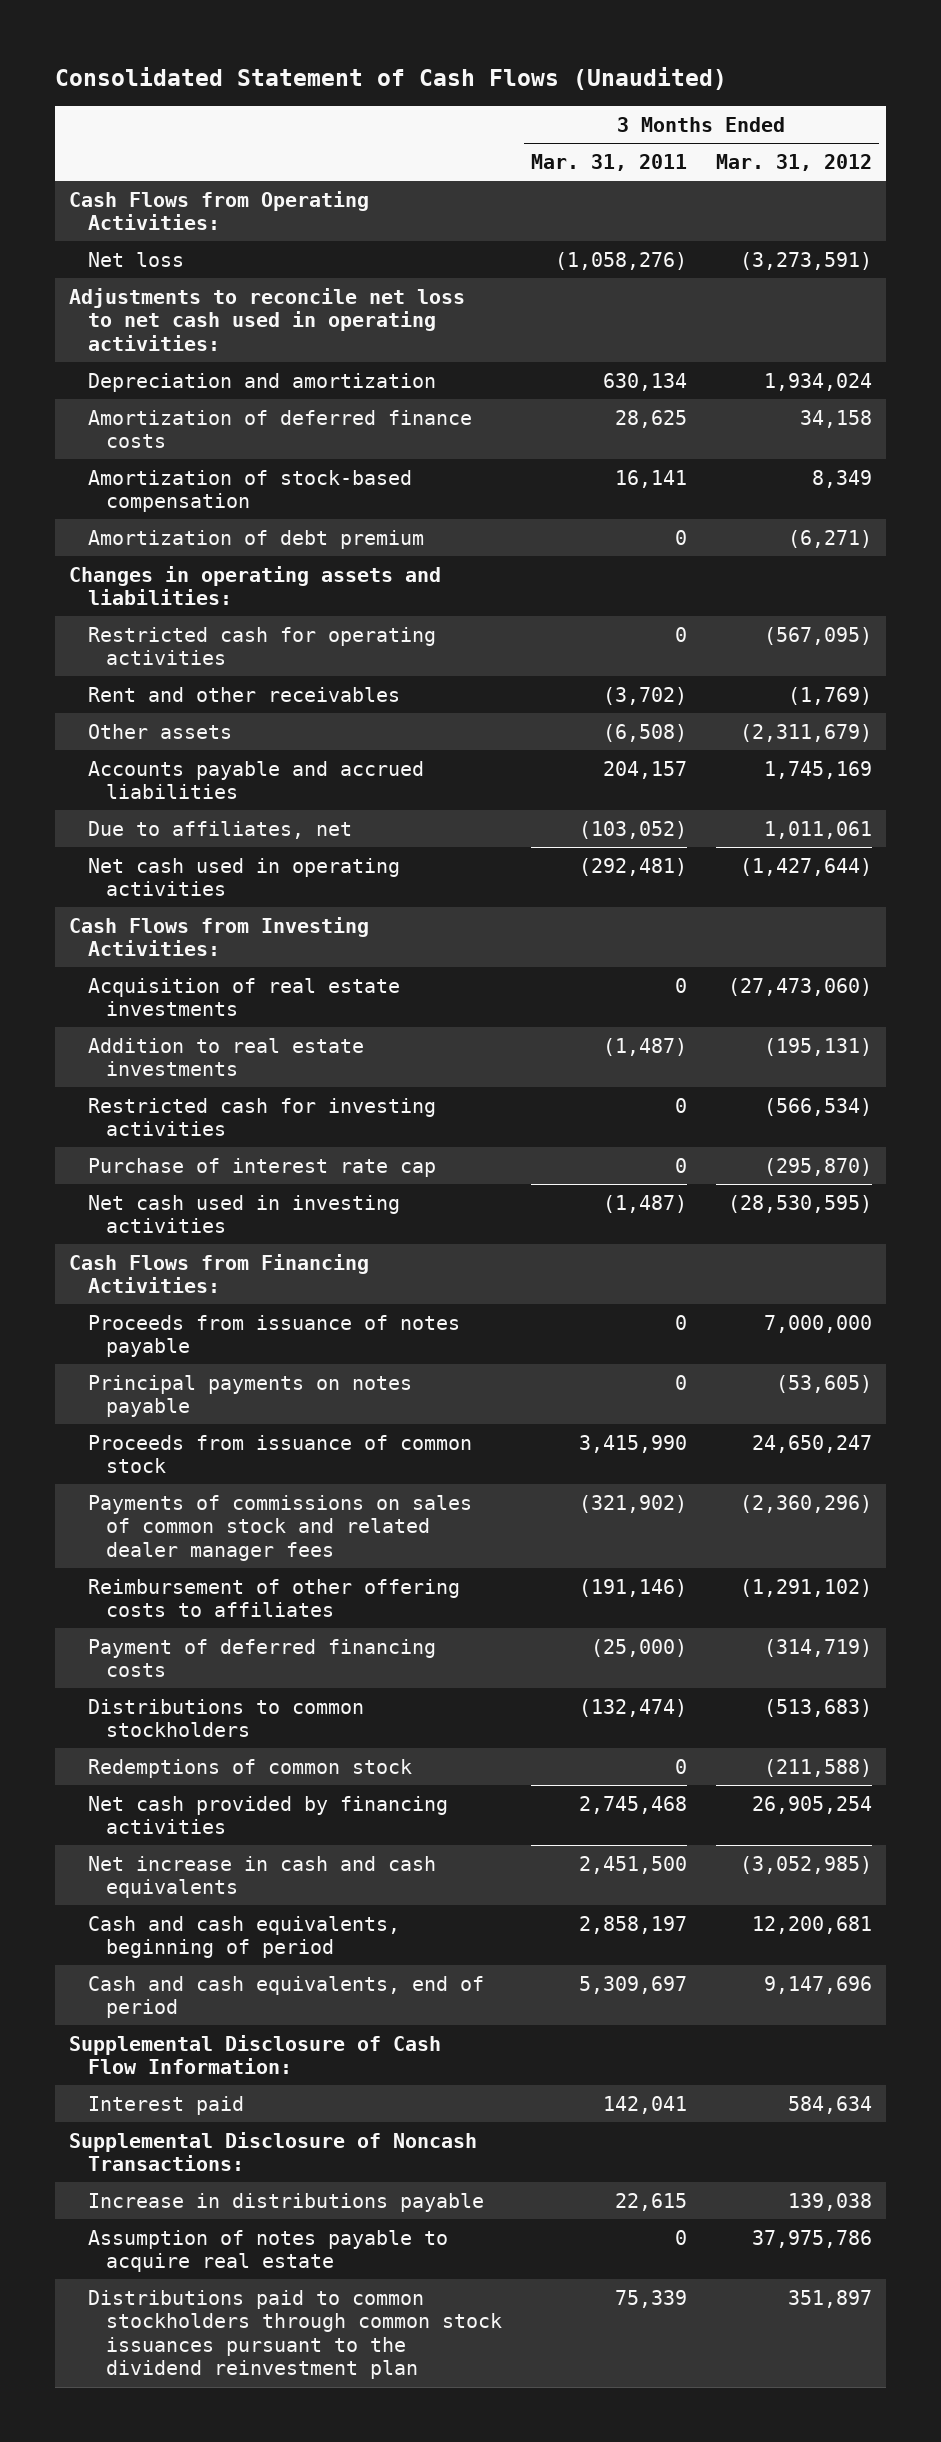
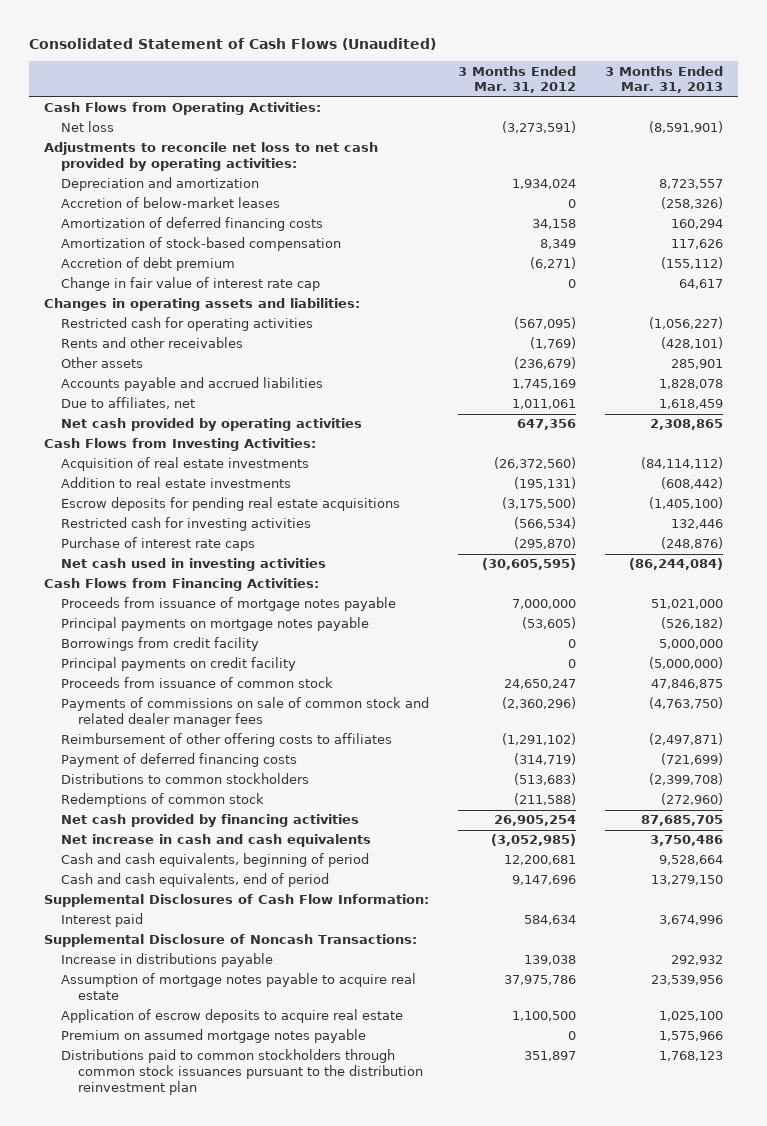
- | 3 Months Ended Mar. 31, 2011 | 3 Months Ended Mar. 31, 2012
+ | 3 Months Ended Mar. 31, 2012 | 3 Months Ended Mar. 31, 2013
- Adjustments to reconcile net loss to net cash used in operating activities:
+ Adjustments to reconcile net loss to net cash provided by operating activities:
- Amortization of deferred finance costs | 28,625 | 34,158
+ Accretion of below-market leases | 0 | (258,326)
+ Amortization of deferred financing costs | 34,158 | 160,294
- Amortization of debt premium | 0 | (6,271)
+ Accretion of debt premium | (6,271) | (155,112)
+ Change in fair value of interest rate cap | 0 | 64,617
- Rent and other receivables | (3,702) | (1,769)
- Other assets | (6,508) | (2,311,679)
+ Rents and other receivables | (1,769) | (428,101)
+ Other assets | (236,679) | 285,901
- Net cash used in operating activities | (292,481) | (1,427,644)
+ Net cash provided by operating activities | 647,356 | 2,308,865
- Acquisition of real estate investments | 0 | (27,473,060)
+ Acquisition of real estate investments | (26,372,560) | (84,114,112)
+ Escrow deposits for pending real estate acquisitions | (3,175,500) | (1,405,100)
- Purchase of interest rate cap | 0 | (295,870)
- Net cash used in investing activities | (1,487) | (28,530,595)
+ Purchase of interest rate caps | (295,870) | (248,876)
+ Net cash used in investing activities | (30,605,595) | (86,244,084)
- Proceeds from issuance of notes payable | 0 | 7,000,000
- Principal payments on notes payable | 0 | (53,605)
+ Proceeds from issuance of mortgage notes payable | 7,000,000 | 51,021,000
+ Principal payments on mortgage notes payable | (53,605) | (526,182)
+ Borrowings from credit facility | 0 | 5,000,000
+ Principal payments on credit facility | 0 | (5,000,000)
- Payments of commissions on sales of common stock and related dealer manager fees | (321,902) | (2,360,296)
+ Payments of commissions on sale of common stock and related dealer manager fees | (2,360,296) | (4,763,750)
- Supplemental Disclosure of Cash Flow Information:
+ Supplemental Disclosures of Cash Flow Information:
- Assumption of notes payable to acquire real estate | 0 | 37,975,786
- Distributions paid to common stockholders through common stock issuances pursuant to the dividend reinvestment plan | 75,339 | 351,897
+ Assumption of mortgage notes payable to acquire real estate | 37,975,786 | 23,539,956
+ Application of escrow deposits to acquire real estate | 1,100,500 | 1,025,100
+ Premium on assumed mortgage notes payable | 0 | 1,575,966
+ Distributions paid to common stockholders through common stock issuances pursuant to the distribution reinvestment plan | 351,897 | 1,768,123

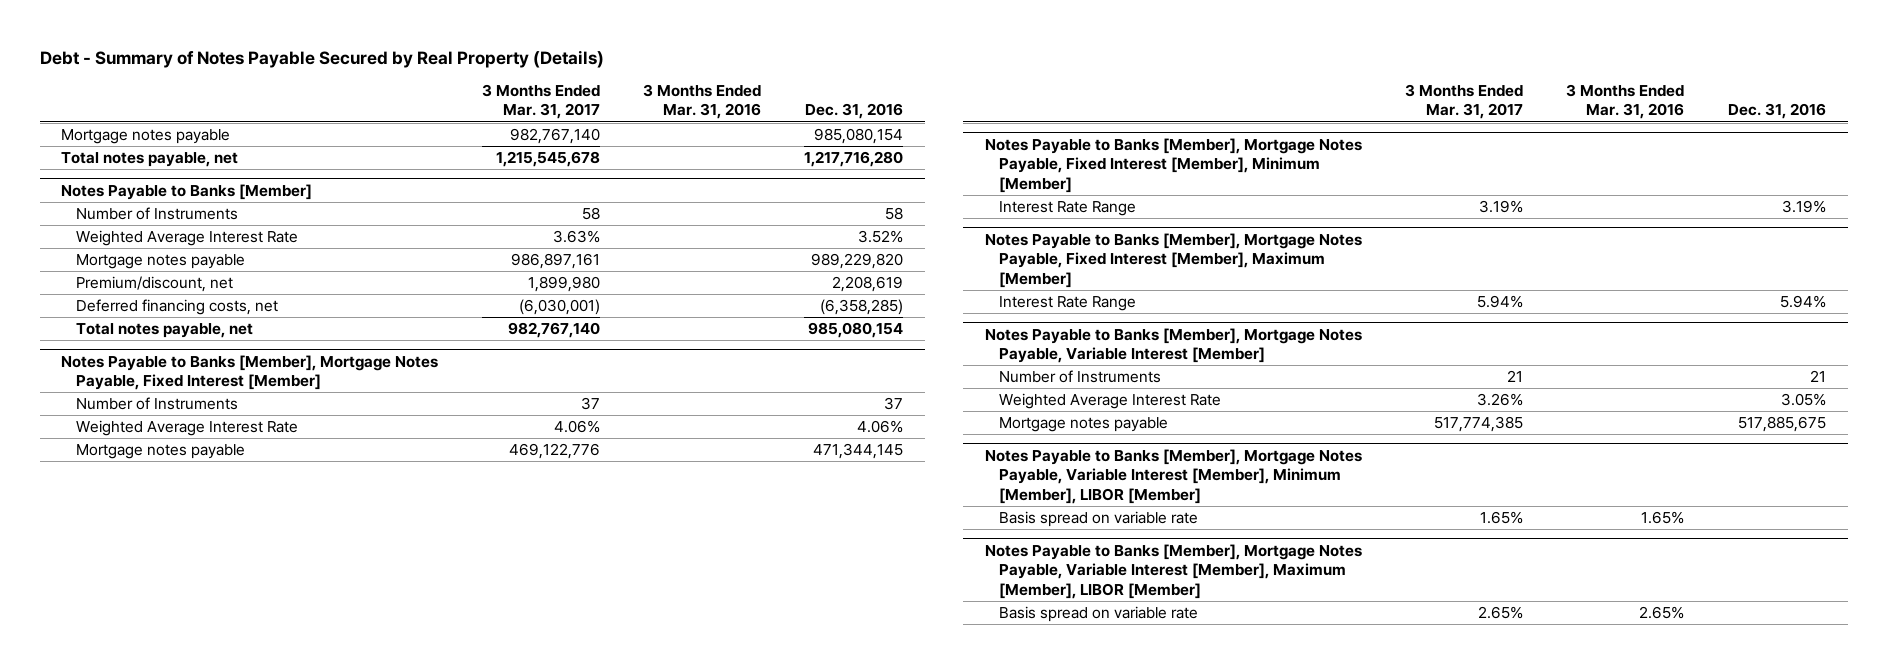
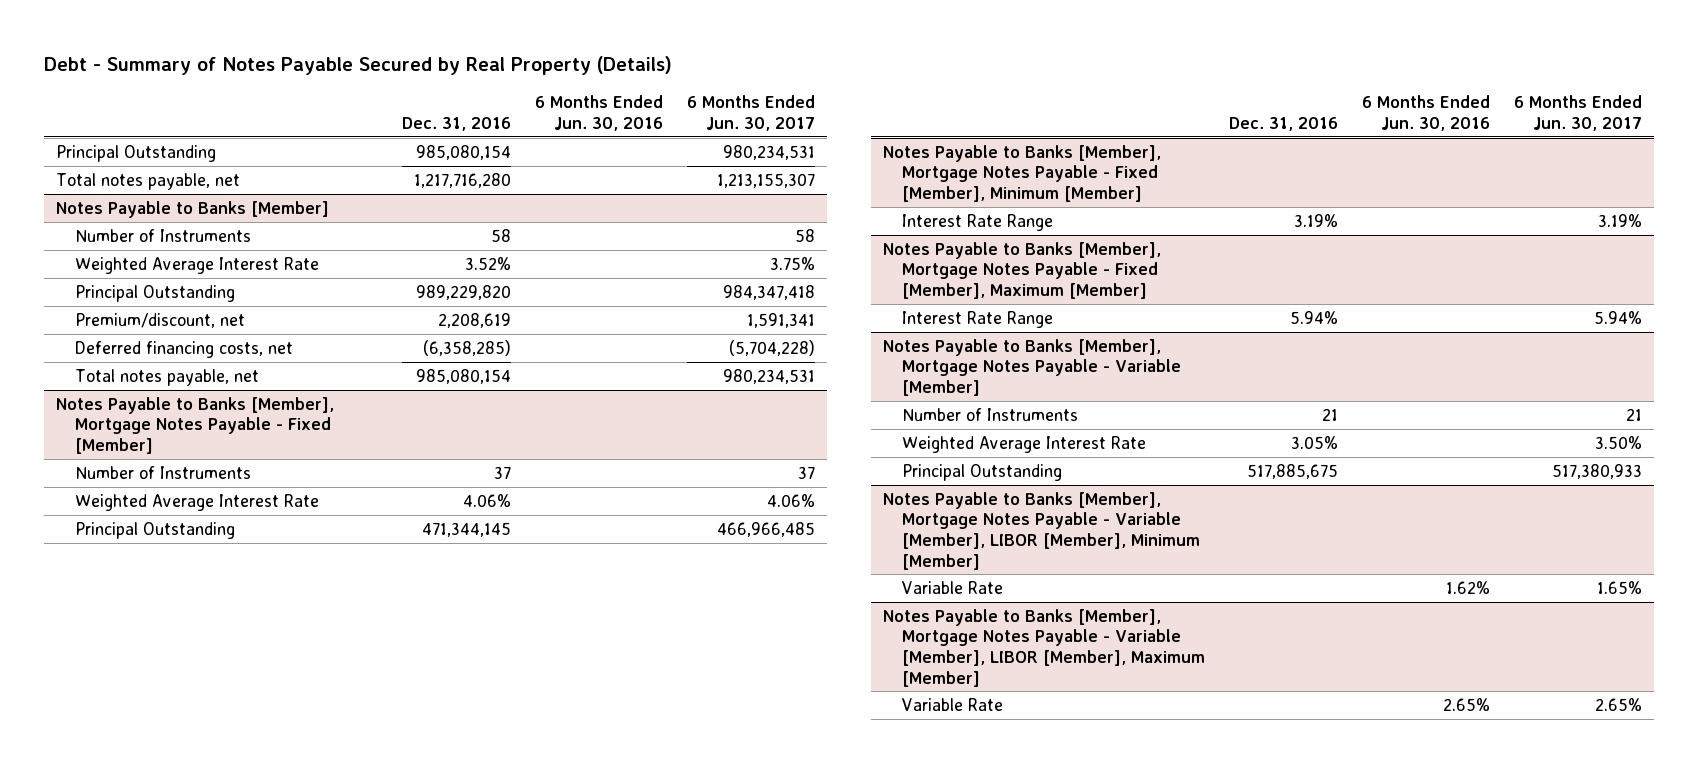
- | 3 Months Ended Mar. 31, 2017 | 3 Months Ended Mar. 31, 2016 | Dec. 31, 2016
+ | Dec. 31, 2016 | 6 Months Ended Jun. 30, 2016 | 6 Months Ended Jun. 30, 2017
- Mortgage notes payable | 982,767,140 | | 985,080,154
+ Principal Outstanding | 985,080,154 | | 980,234,531
@ Notes Payable to Banks [Member]
- Mortgage notes payable | 986,897,161 | | 989,229,820
+ Principal Outstanding | 989,229,820 | | 984,347,418
- Notes Payable to Banks [Member], Mortgage Notes Payable, Fixed Interest [Member]
+ Notes Payable to Banks [Member], Mortgage Notes Payable - Fixed [Member]
- Mortgage notes payable | 469,122,776 | | 471,344,145
- Notes Payable to Banks [Member], Mortgage Notes Payable, Fixed Interest [Member], Minimum [Member]
+ Principal Outstanding | 471,344,145 | | 466,966,485
+ Notes Payable to Banks [Member], Mortgage Notes Payable - Fixed [Member], Minimum [Member]
- Notes Payable to Banks [Member], Mortgage Notes Payable, Fixed Interest [Member], Maximum [Member]
+ Notes Payable to Banks [Member], Mortgage Notes Payable - Fixed [Member], Maximum [Member]
- Notes Payable to Banks [Member], Mortgage Notes Payable, Variable Interest [Member]
+ Notes Payable to Banks [Member], Mortgage Notes Payable - Variable [Member]
- Mortgage notes payable | 517,774,385 | | 517,885,675
- Notes Payable to Banks [Member], Mortgage Notes Payable, Variable Interest [Member], Minimum [Member], LIBOR [Member]
- Basis spread on variable rate | 1.65% | 1.65% |
- Notes Payable to Banks [Member], Mortgage Notes Payable, Variable Interest [Member], Maximum [Member], LIBOR [Member]
- Basis spread on variable rate | 2.65% | 2.65% |
+ Principal Outstanding | 517,885,675 | | 517,380,933
+ Notes Payable to Banks [Member], Mortgage Notes Payable - Variable [Member], LIBOR [Member], Minimum [Member]
+ Variable Rate | | 1.62% | 1.65%
+ Notes Payable to Banks [Member], Mortgage Notes Payable - Variable [Member], LIBOR [Member], Maximum [Member]
+ Variable Rate | | 2.65% | 2.65%

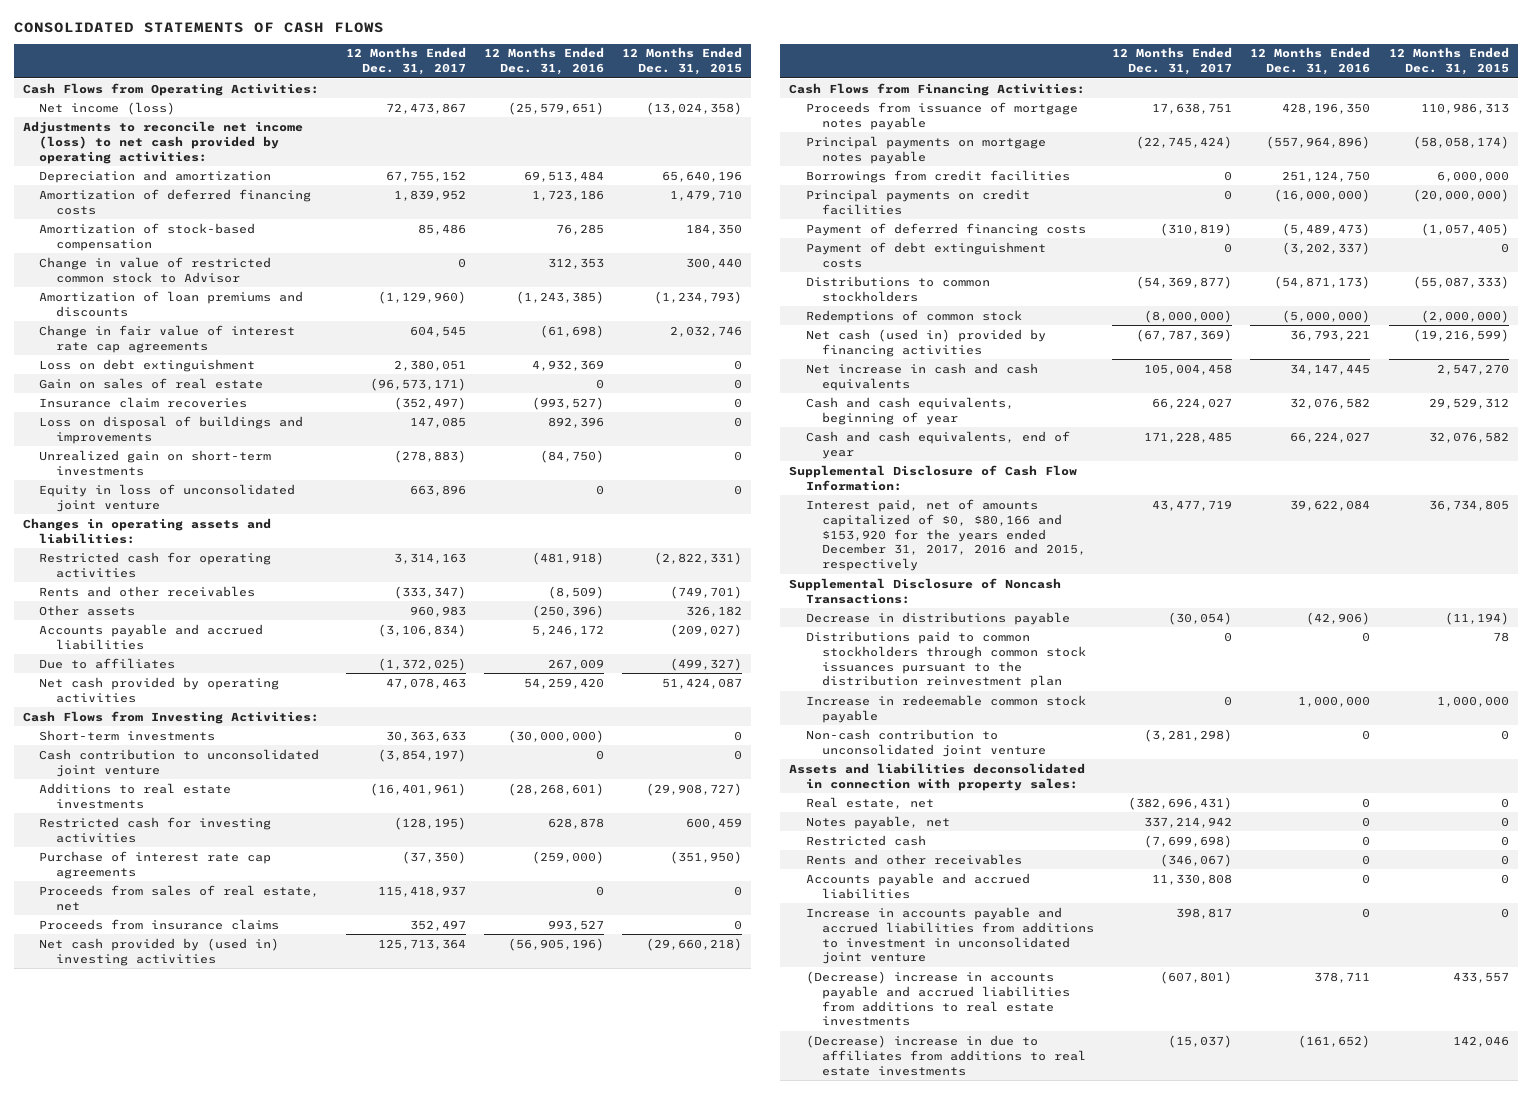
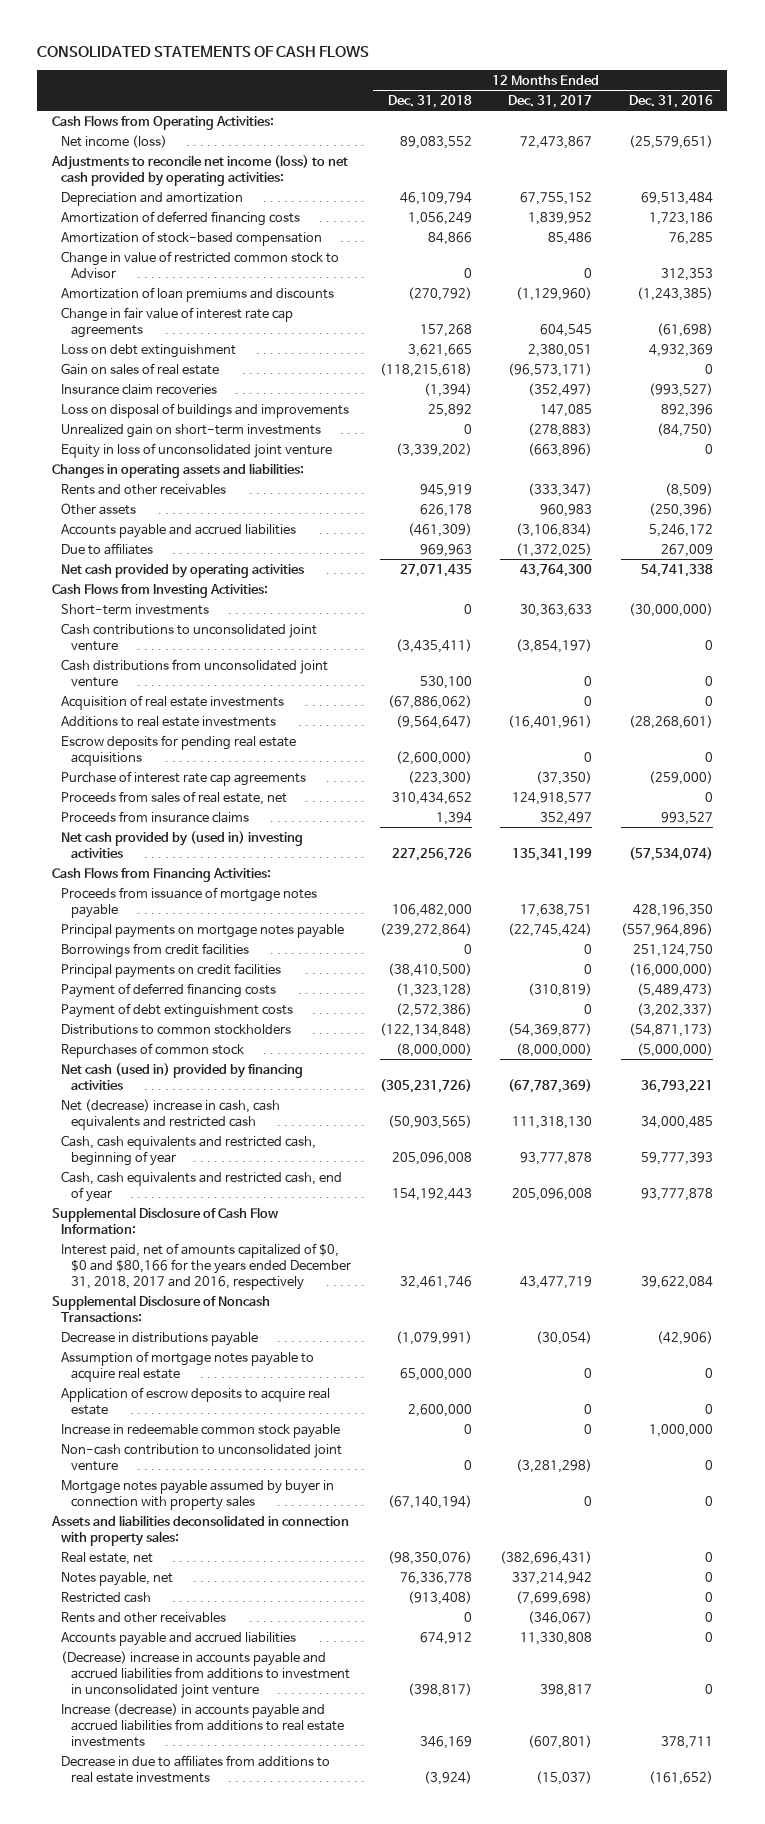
- | 12 Months Ended Dec. 31, 2017 | 12 Months Ended Dec. 31, 2016 | 12 Months Ended Dec. 31, 2015
+ | 12 Months Ended Dec. 31, 2018 | 12 Months Ended Dec. 31, 2017 | 12 Months Ended Dec. 31, 2016
- Equity in loss of unconsolidated joint venture | 663,896 | 0 | 0
+ Equity in loss of unconsolidated joint venture | (3,339,202) | (663,896) | 0
- Restricted cash for operating activities | 3,314,163 | (481,918) | (2,822,331)
- Net cash provided by operating activities | 47,078,463 | 54,259,420 | 51,424,087
+ Net cash provided by operating activities | 27,071,435 | 43,764,300 | 54,741,338
- Cash contribution to unconsolidated joint venture | (3,854,197) | 0 | 0
+ Cash contributions to unconsolidated joint venture | (3,435,411) | (3,854,197) | 0
+ Cash distributions from unconsolidated joint venture | 530,100 | 0 | 0
+ Acquisition of real estate investments | (67,886,062) | 0 | 0
- Restricted cash for investing activities | (128,195) | 628,878 | 600,459
+ Escrow deposits for pending real estate acquisitions | (2,600,000) | 0 | 0
- Proceeds from sales of real estate, net | 115,418,937 | 0 | 0
+ Proceeds from sales of real estate, net | 310,434,652 | 124,918,577 | 0
- Net cash provided by (used in) investing activities | 125,713,364 | (56,905,196) | (29,660,218)
+ Net cash provided by (used in) investing activities | 227,256,726 | 135,341,199 | (57,534,074)
- Redemptions of common stock | (8,000,000) | (5,000,000) | (2,000,000)
+ Repurchases of common stock | (8,000,000) | (8,000,000) | (5,000,000)
- Net increase in cash and cash equivalents | 105,004,458 | 34,147,445 | 2,547,270
- Cash and cash equivalents, beginning of year | 66,224,027 | 32,076,582 | 29,529,312
- Cash and cash equivalents, end of year | 171,228,485 | 66,224,027 | 32,076,582
+ Net (decrease) increase in cash, cash equivalents and restricted cash | (50,903,565) | 111,318,130 | 34,000,485
+ Cash, cash equivalents and restricted cash, beginning of year | 205,096,008 | 93,777,878 | 59,777,393
+ Cash, cash equivalents and restricted cash, end of year | 154,192,443 | 205,096,008 | 93,777,878
- Interest paid, net of amounts capitalized of $0, $80,166 and $153,920 for the years ended December 31, 2017, 2016 and 2015, respectively | 43,477,719 | 39,622,084 | 36,734,805
+ Interest paid, net of amounts capitalized of $0, $0 and $80,166 for the years ended December 31, 2018, 2017 and 2016, respectively | 32,461,746 | 43,477,719 | 39,622,084
- Distributions paid to common stockholders through common stock issuances pursuant to the distribution reinvestment plan | 0 | 0 | 78
+ Assumption of mortgage notes payable to acquire real estate | 65,000,000 | 0 | 0
+ Application of escrow deposits to acquire real estate | 2,600,000 | 0 | 0
+ Mortgage notes payable assumed by buyer in connection with property sales | (67,140,194) | 0 | 0
- Increase in accounts payable and accrued liabilities from additions to investment in unconsolidated joint venture | 398,817 | 0 | 0
- (Decrease) increase in accounts payable and accrued liabilities from additions to real estate investments | (607,801) | 378,711 | 433,557
- (Decrease) increase in due to affiliates from additions to real estate investments | (15,037) | (161,652) | 142,046
+ (Decrease) increase in accounts payable and accrued liabilities from additions to investment in unconsolidated joint venture | (398,817) | 398,817 | 0
+ Increase (decrease) in accounts payable and accrued liabilities from additions to real estate investments | 346,169 | (607,801) | 378,711
+ Decrease in due to affiliates from additions to real estate investments | (3,924) | (15,037) | (161,652)

